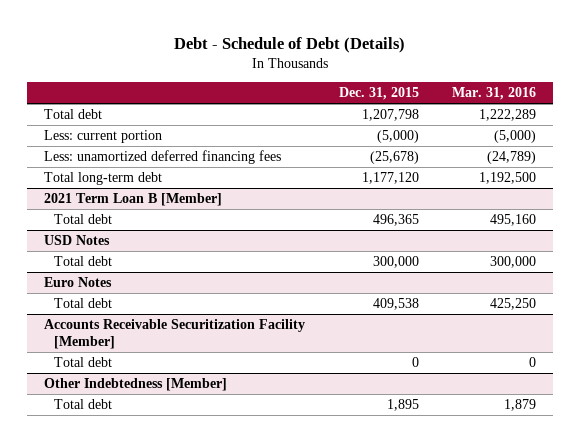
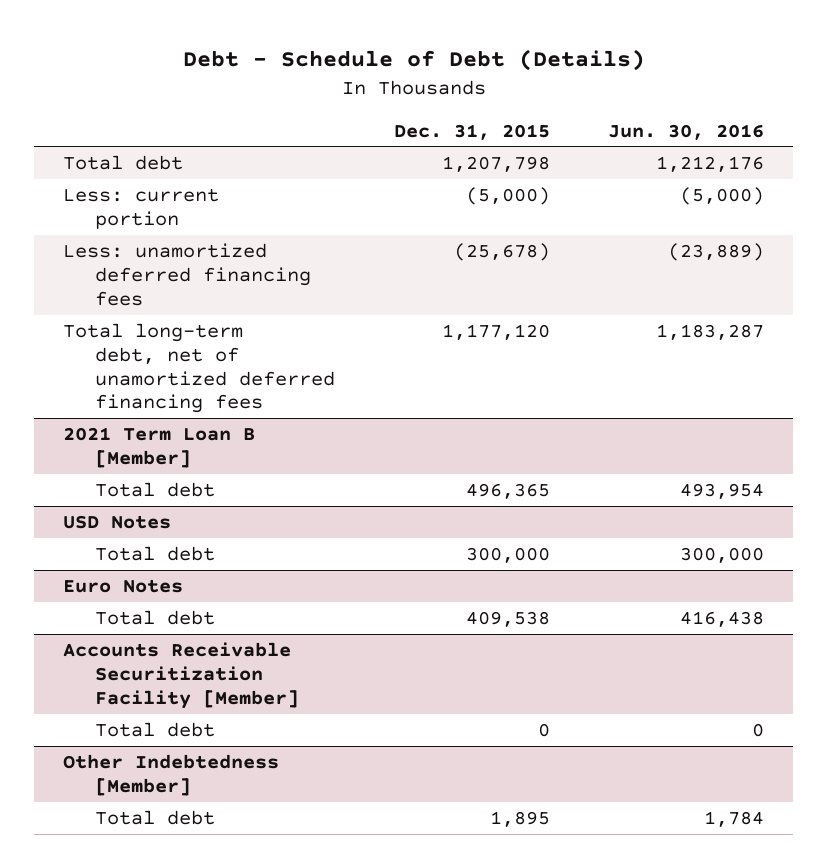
- | Dec. 31, 2015 | Mar. 31, 2016
+ | Dec. 31, 2015 | Jun. 30, 2016
- Total long-term debt | 1,177,120 | 1,192,500
+ Total long-term debt, net of unamortized deferred financing fees | 1,177,120 | 1,183,287

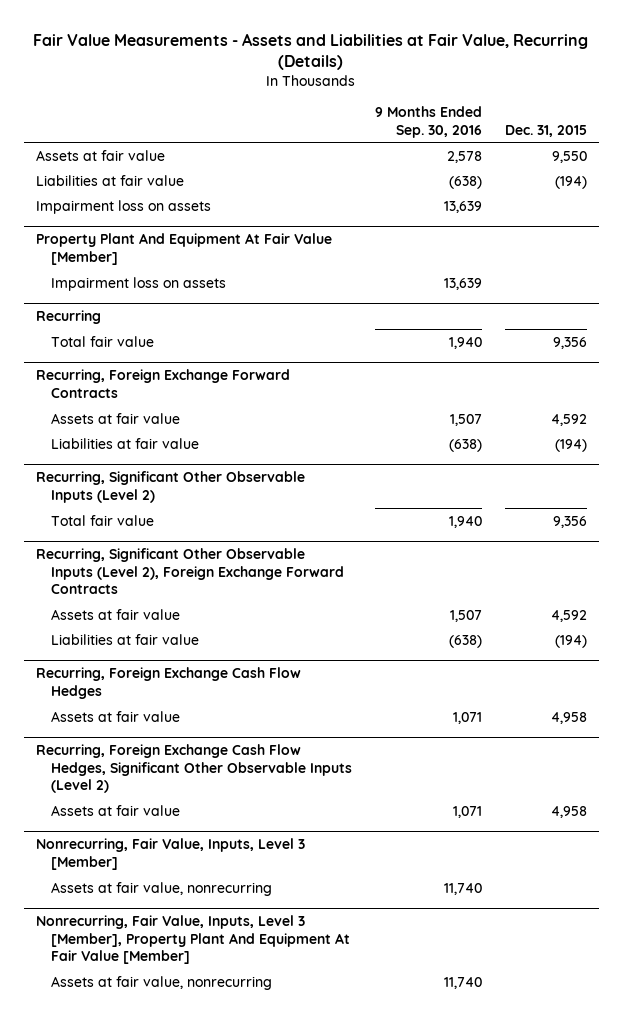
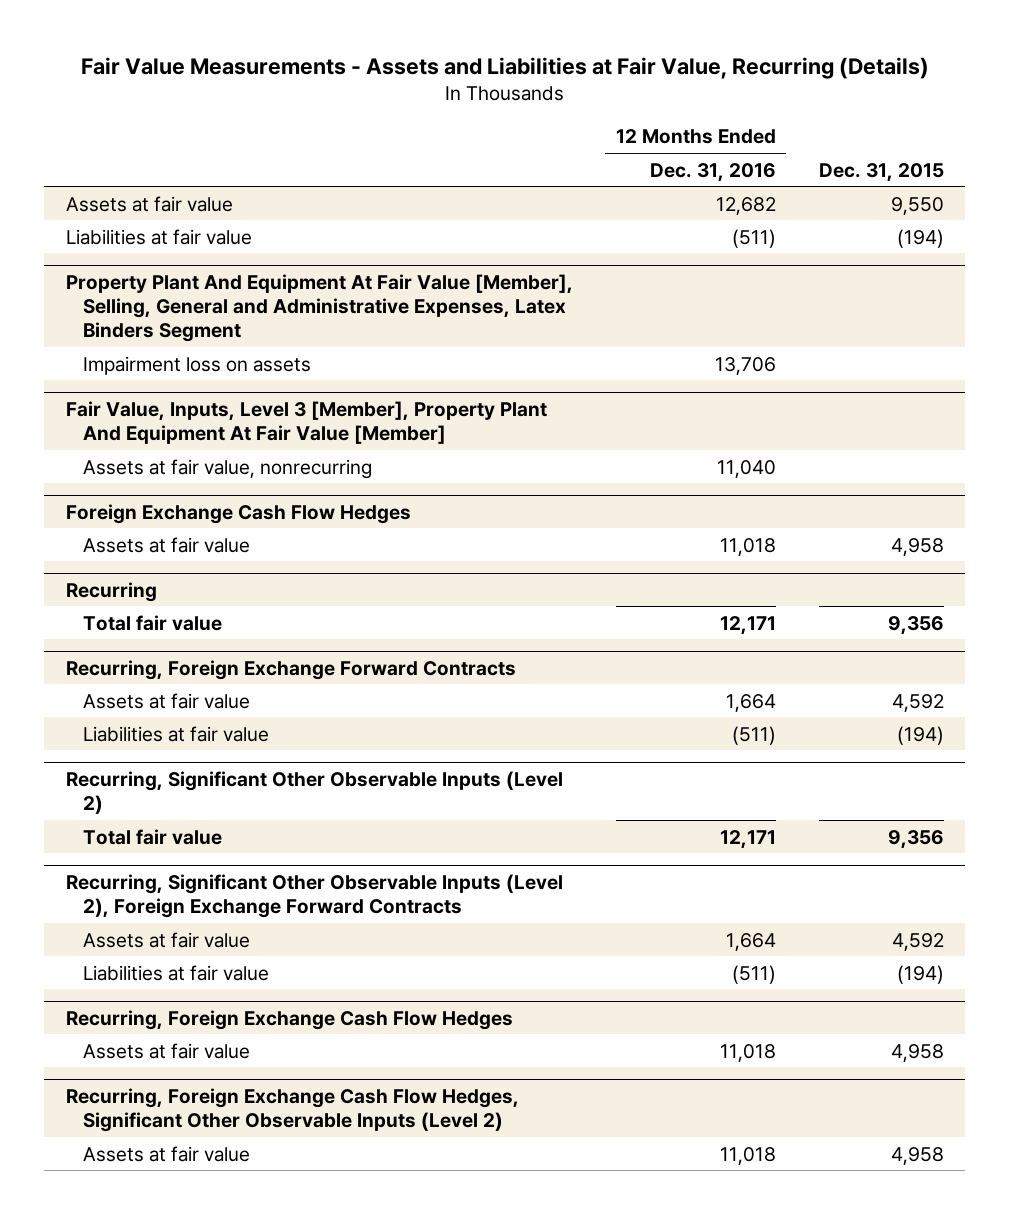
- | 9 Months Ended Sep. 30, 2016 | Dec. 31, 2015
+ | 12 Months Ended Dec. 31, 2016 | Dec. 31, 2015
- Impairment loss on assets | 13,639 |
- Property Plant And Equipment At Fair Value [Member]
+ Property Plant And Equipment At Fair Value [Member], Selling, General and Administrative Expenses, Latex Binders Segment
+ Fair Value, Inputs, Level 3 [Member], Property Plant And Equipment At Fair Value [Member]
+ Assets at fair value, nonrecurring | 11,040 |
+ Foreign Exchange Cash Flow Hedges
+ Assets at fair value | 11,018 | 4,958
- Nonrecurring, Fair Value, Inputs, Level 3 [Member]
- Assets at fair value, nonrecurring | 11,740 |
- Nonrecurring, Fair Value, Inputs, Level 3 [Member], Property Plant And Equipment At Fair Value [Member]
- Assets at fair value, nonrecurring | 11,740 |

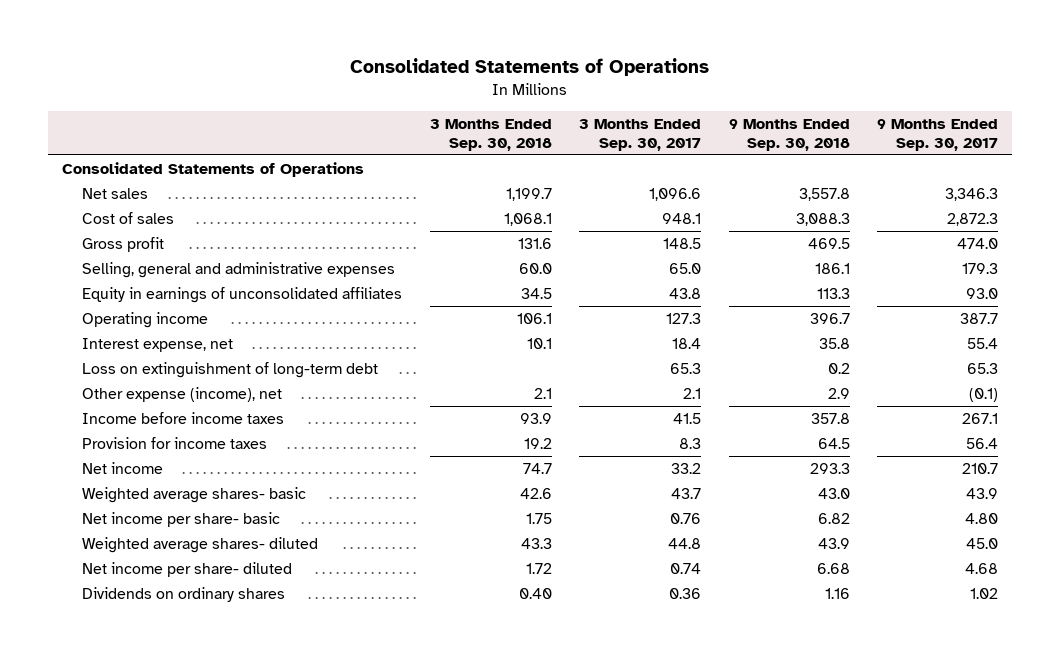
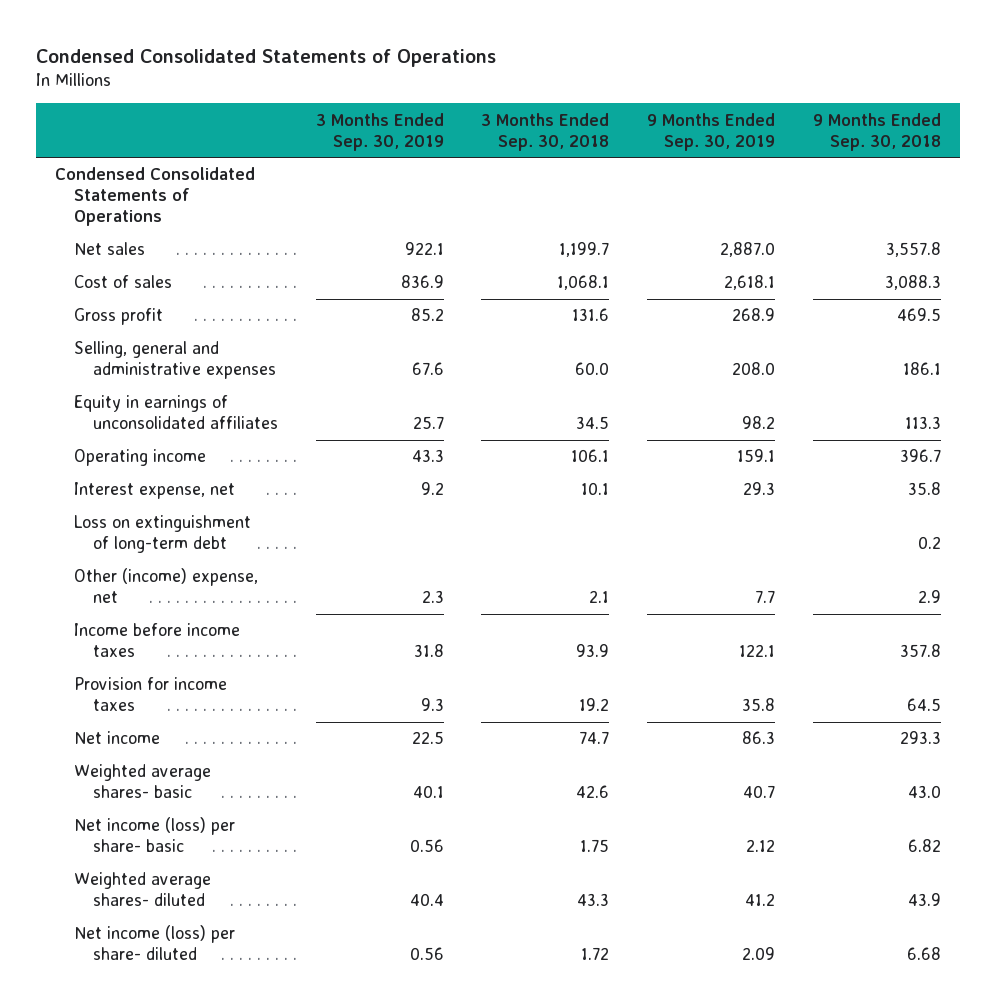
- Consolidated Statements of Operations
+ Condensed Consolidated Statements of Operations
- | 3 Months Ended Sep. 30, 2018 | 3 Months Ended Sep. 30, 2017 | 9 Months Ended Sep. 30, 2018 | 9 Months Ended Sep. 30, 2017
+ | 3 Months Ended Sep. 30, 2019 | 3 Months Ended Sep. 30, 2018 | 9 Months Ended Sep. 30, 2019 | 9 Months Ended Sep. 30, 2018
- Consolidated Statements of Operations
+ Condensed Consolidated Statements of Operations
- Other expense (income), net | 2.1 | 2.1 | 2.9 | (0.1)
+ Other (income) expense, net | 2.3 | 2.1 | 7.7 | 2.9
- Net income per share- basic | 1.75 | 0.76 | 6.82 | 4.80
+ Net income (loss) per share- basic | 0.56 | 1.75 | 2.12 | 6.82
- Net income per share- diluted | 1.72 | 0.74 | 6.68 | 4.68
- Dividends on ordinary shares | 0.40 | 0.36 | 1.16 | 1.02
+ Net income (loss) per share- diluted | 0.56 | 1.72 | 2.09 | 6.68

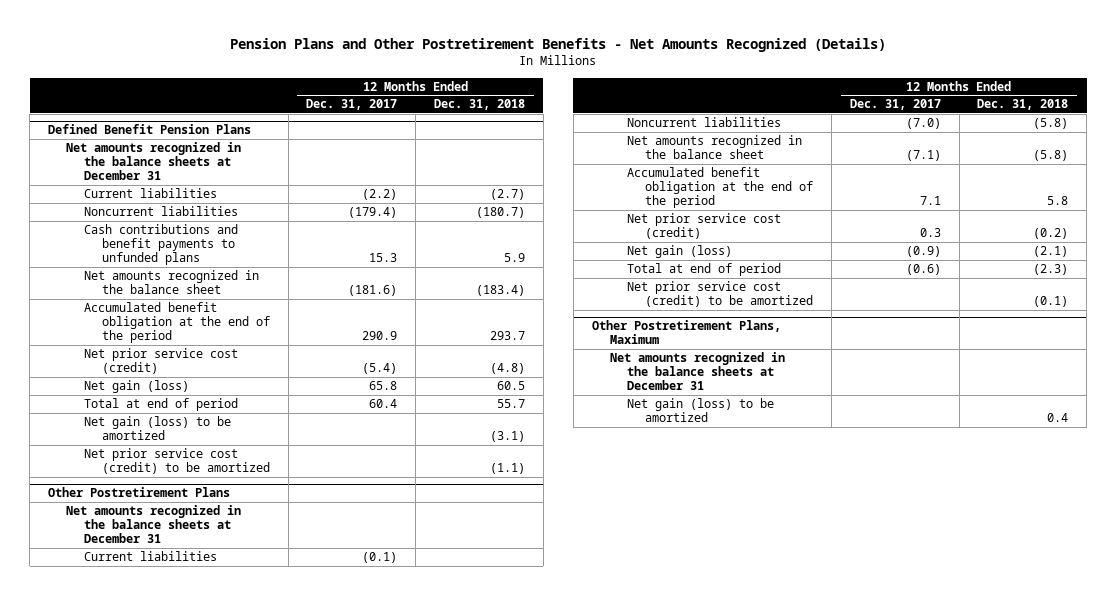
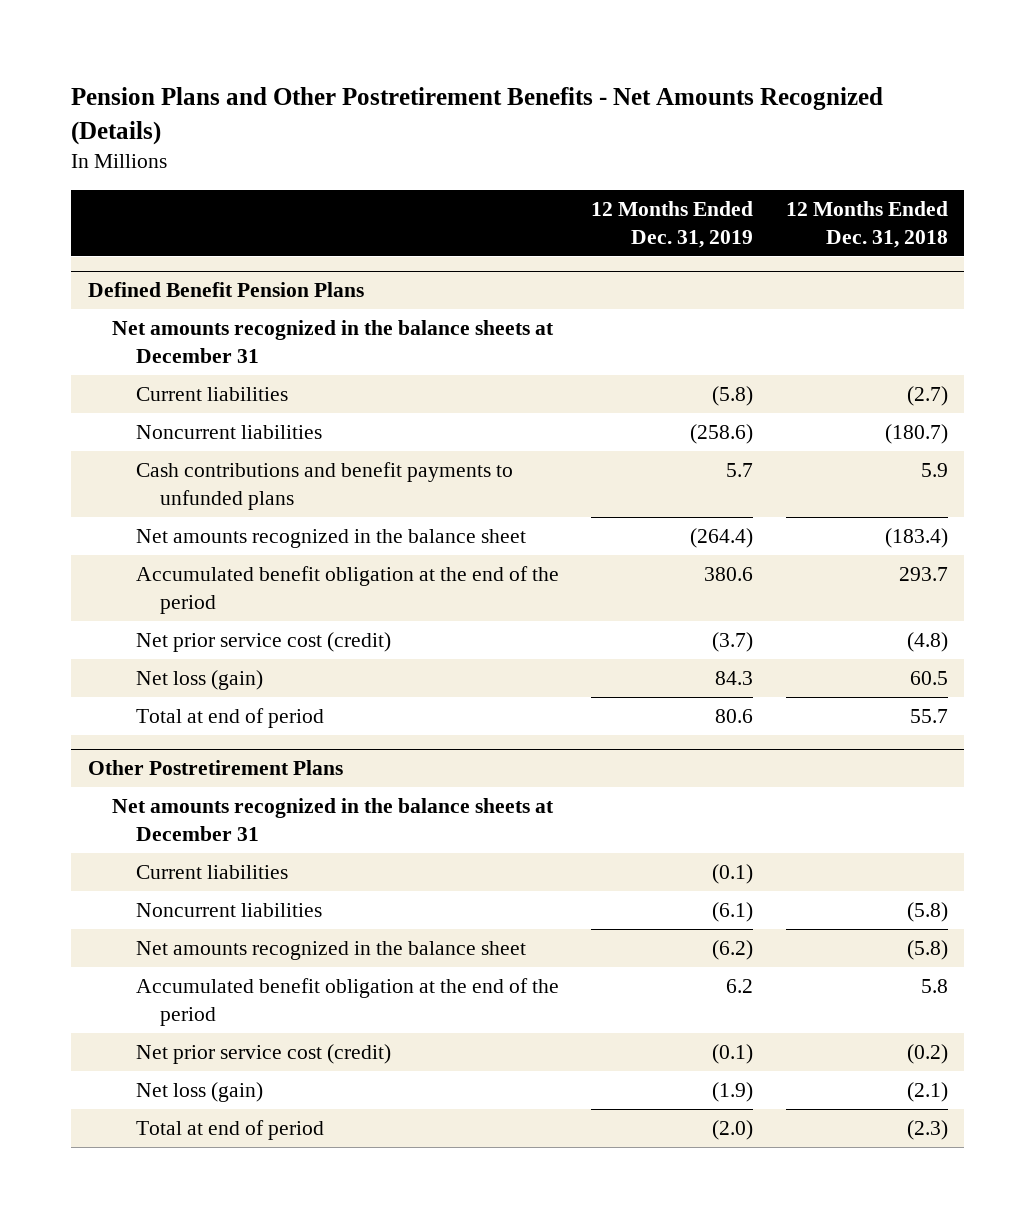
- | 12 Months Ended Dec. 31, 2017 | 12 Months Ended Dec. 31, 2018
+ | 12 Months Ended Dec. 31, 2019 | 12 Months Ended Dec. 31, 2018
@ Defined Benefit Pension Plans
- Net gain (loss) | 65.8 | 60.5
+ Net loss (gain) | 84.3 | 60.5
- Net gain (loss) to be amortized | | (3.1)
- Net prior service cost (credit) to be amortized | | (1.1)
@ Other Postretirement Plans
- Net gain (loss) | (0.9) | (2.1)
+ Net loss (gain) | (1.9) | (2.1)
- Net prior service cost (credit) to be amortized | | (0.1)
- Other Postretirement Plans, Maximum
- Net amounts recognized in the balance sheets at December 31
- Net gain (loss) to be amortized | | 0.4

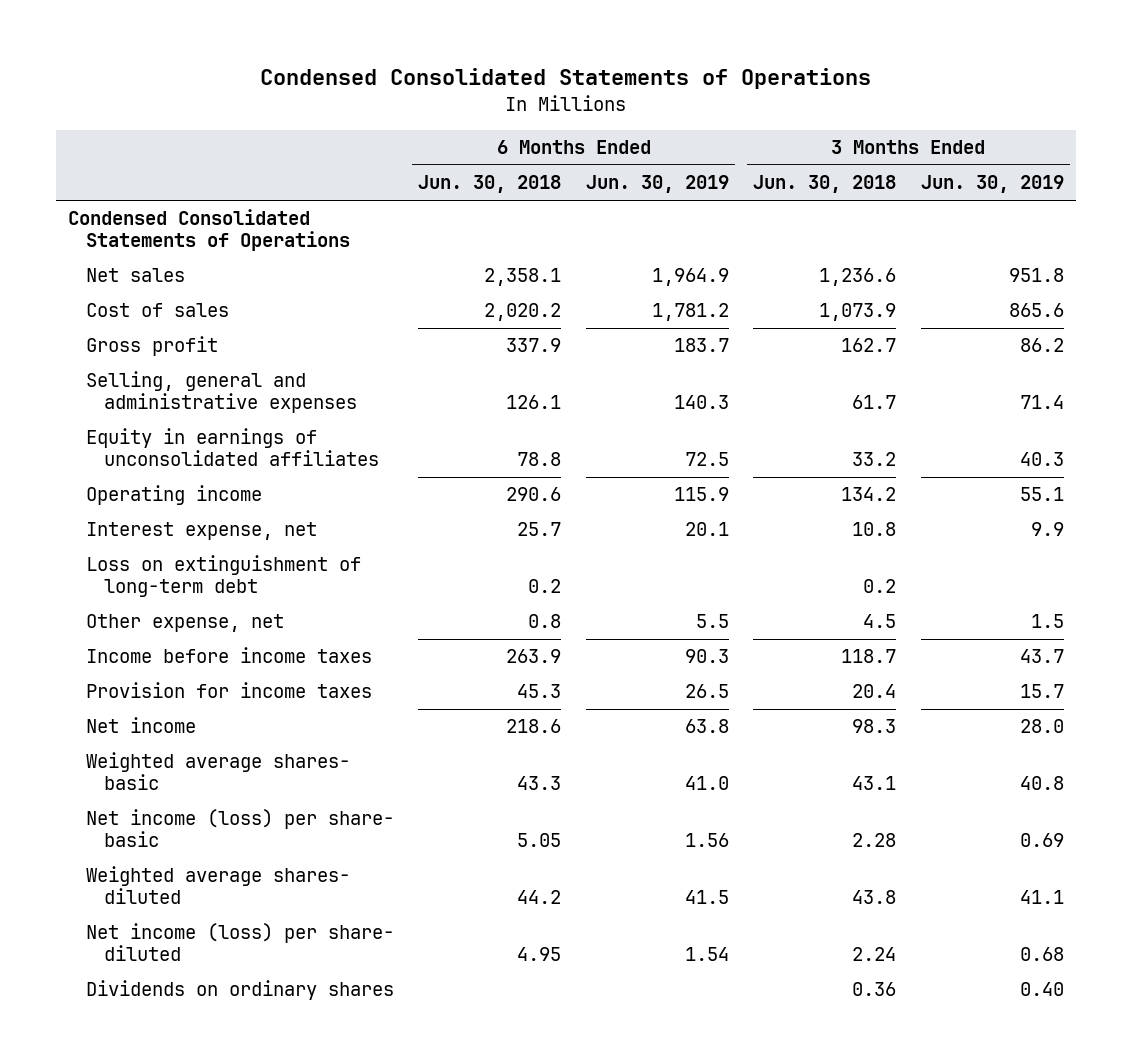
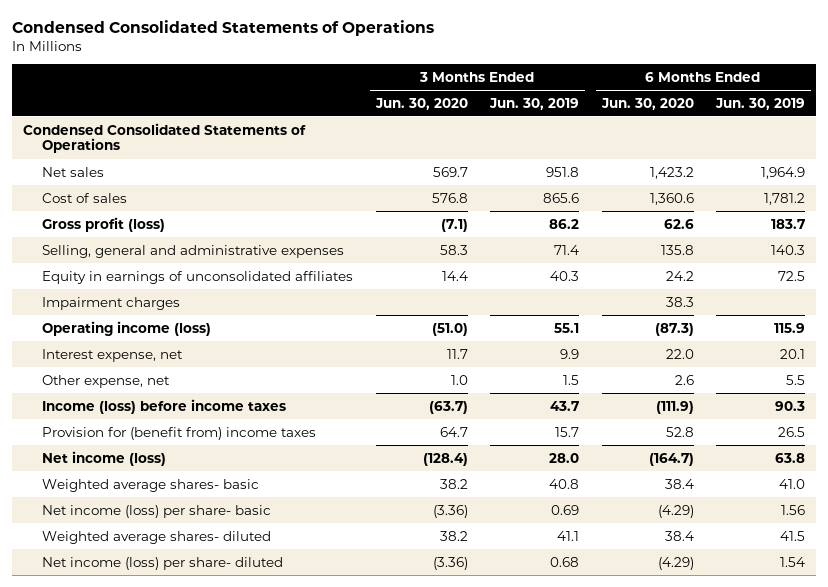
- | 6 Months Ended Jun. 30, 2018 | 6 Months Ended Jun. 30, 2019 | 3 Months Ended Jun. 30, 2018 | 3 Months Ended Jun. 30, 2019
+ | 3 Months Ended Jun. 30, 2020 | 3 Months Ended Jun. 30, 2019 | 6 Months Ended Jun. 30, 2020 | 6 Months Ended Jun. 30, 2019
- Gross profit | 337.9 | 183.7 | 162.7 | 86.2
+ Gross profit (loss) | (7.1) | 86.2 | 62.6 | 183.7
- Operating income | 290.6 | 115.9 | 134.2 | 55.1
+ Impairment charges | | | 38.3 |
+ Operating income (loss) | (51.0) | 55.1 | (87.3) | 115.9
- Loss on extinguishment of long-term debt | 0.2 | | 0.2 |
- Income before income taxes | 263.9 | 90.3 | 118.7 | 43.7
- Provision for income taxes | 45.3 | 26.5 | 20.4 | 15.7
- Net income | 218.6 | 63.8 | 98.3 | 28.0
+ Income (loss) before income taxes | (63.7) | 43.7 | (111.9) | 90.3
+ Provision for (benefit from) income taxes | 64.7 | 15.7 | 52.8 | 26.5
+ Net income (loss) | (128.4) | 28.0 | (164.7) | 63.8
- Dividends on ordinary shares | | | 0.36 | 0.40

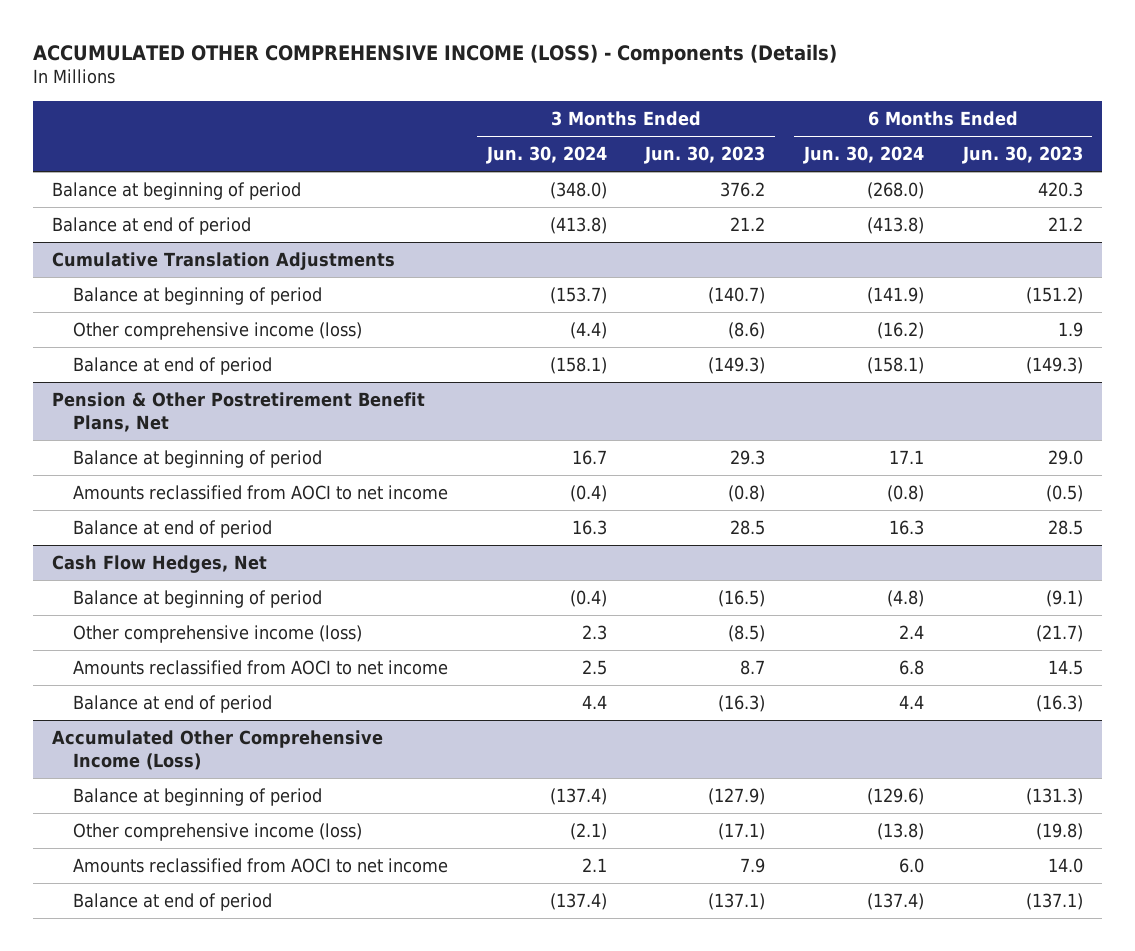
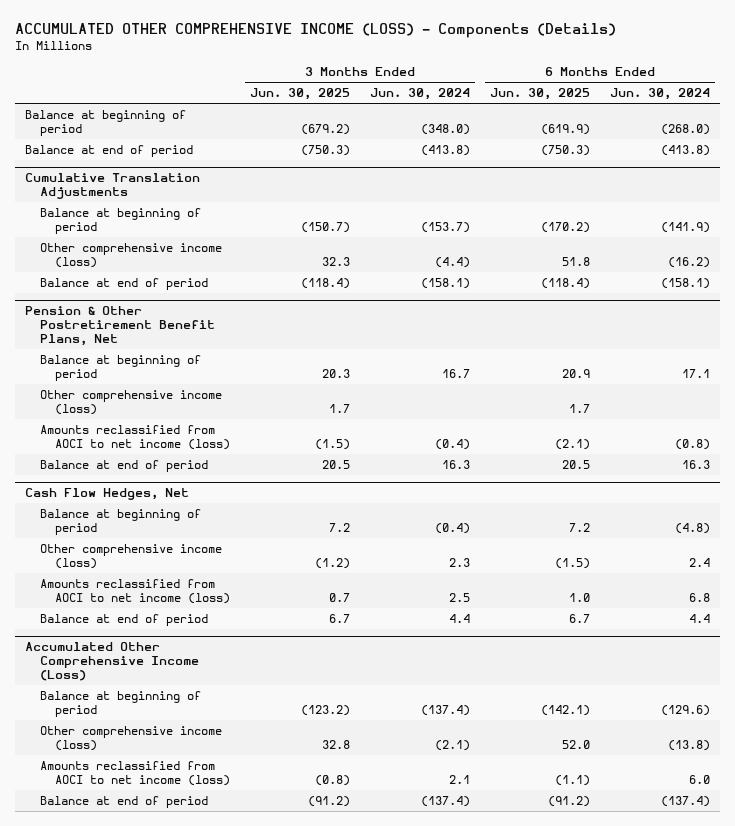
- | 3 Months Ended Jun. 30, 2024 | 3 Months Ended Jun. 30, 2023 | 6 Months Ended Jun. 30, 2024 | 6 Months Ended Jun. 30, 2023
+ | 3 Months Ended Jun. 30, 2025 | 3 Months Ended Jun. 30, 2024 | 6 Months Ended Jun. 30, 2025 | 6 Months Ended Jun. 30, 2024
@ Pension & Other Postretirement Benefit Plans, Net
- Amounts reclassified from AOCI to net income | (0.4) | (0.8) | (0.8) | (0.5)
+ Other comprehensive income (loss) | 1.7 | | 1.7 |
+ Amounts reclassified from AOCI to net income (loss) | (1.5) | (0.4) | (2.1) | (0.8)
@ Cash Flow Hedges, Net
- Amounts reclassified from AOCI to net income | 2.5 | 8.7 | 6.8 | 14.5
+ Amounts reclassified from AOCI to net income (loss) | 0.7 | 2.5 | 1.0 | 6.8
@ Accumulated Other Comprehensive Income (Loss)
- Amounts reclassified from AOCI to net income | 2.1 | 7.9 | 6.0 | 14.0
+ Amounts reclassified from AOCI to net income (loss) | (0.8) | 2.1 | (1.1) | 6.0

